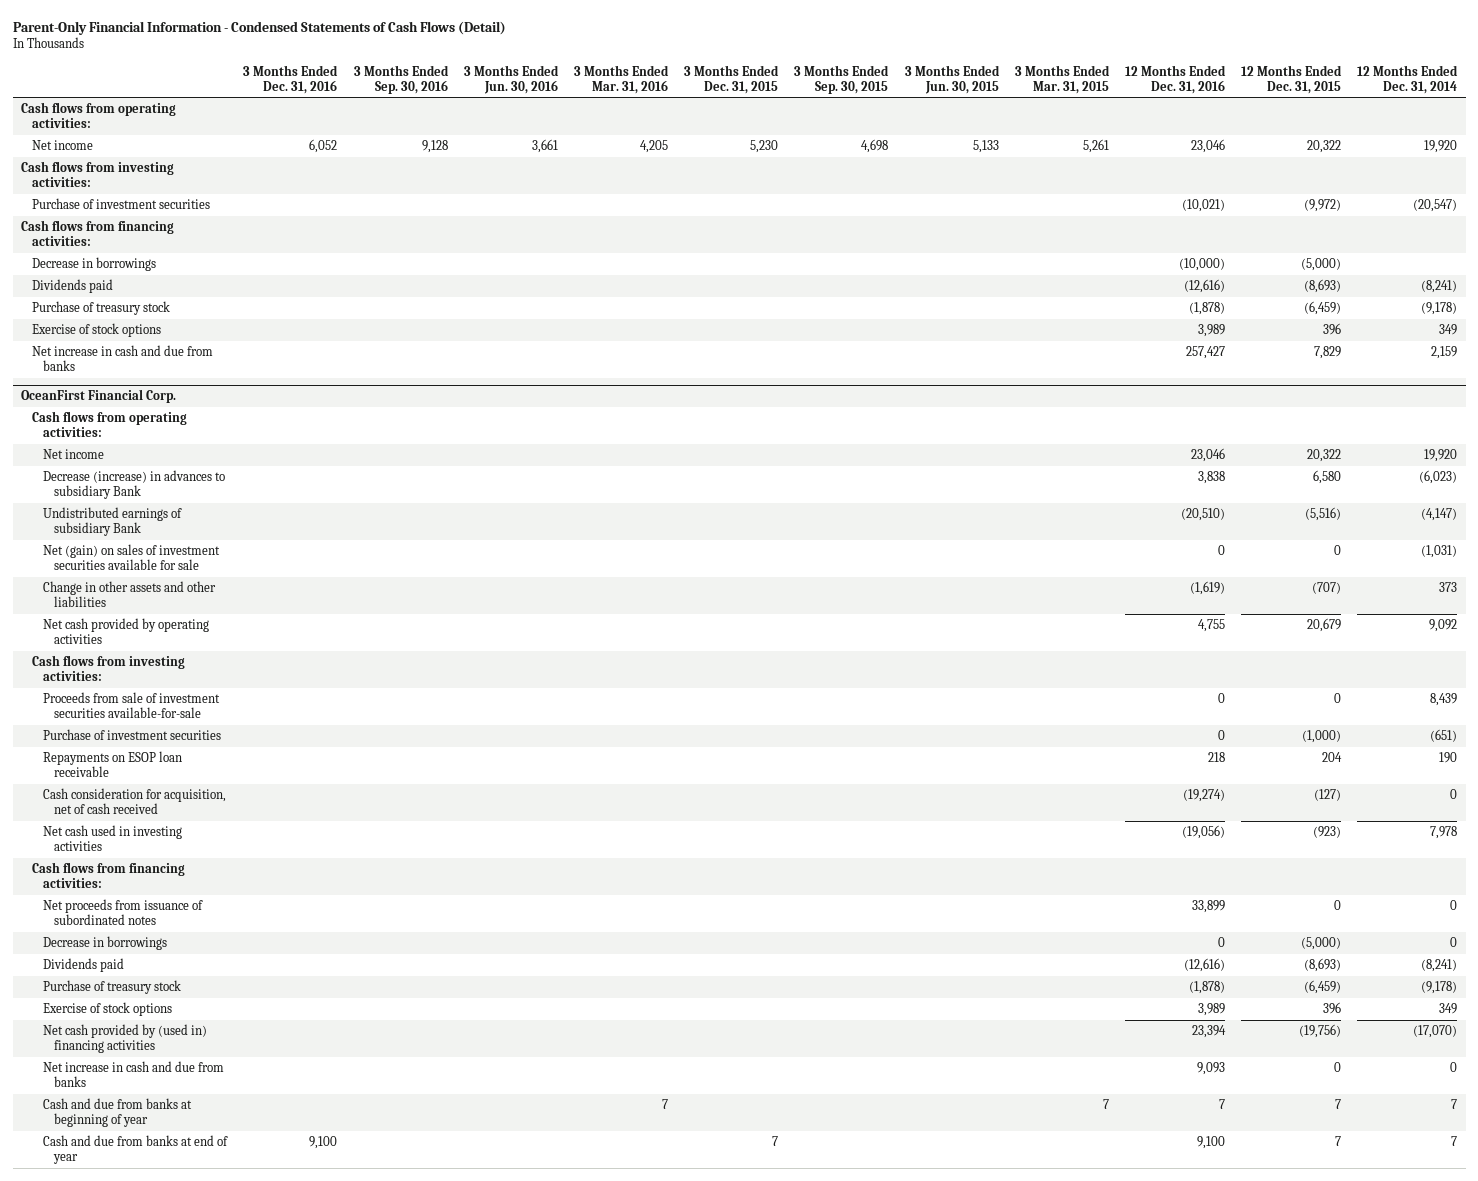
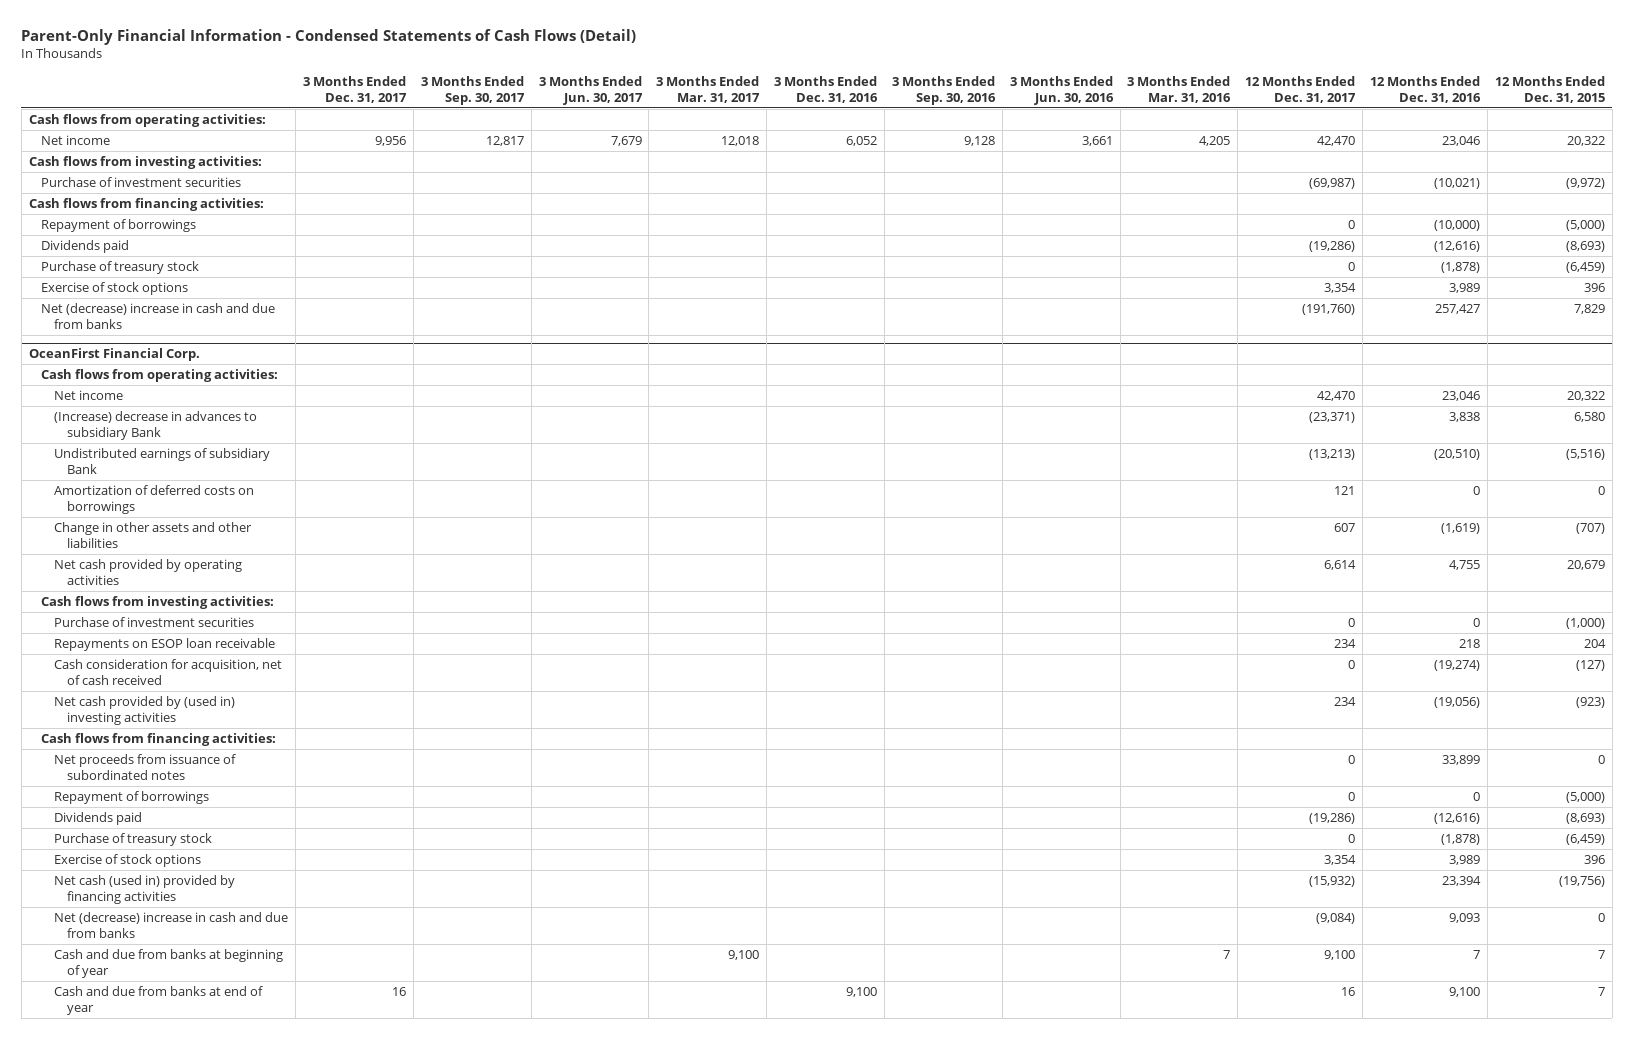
- | 3 Months Ended Dec. 31, 2016 | 3 Months Ended Sep. 30, 2016 | 3 Months Ended Jun. 30, 2016 | 3 Months Ended Mar. 31, 2016 | 3 Months Ended Dec. 31, 2015 | 3 Months Ended Sep. 30, 2015 | 3 Months Ended Jun. 30, 2015 | 3 Months Ended Mar. 31, 2015 | 12 Months Ended Dec. 31, 2016 | 12 Months Ended Dec. 31, 2015 | 12 Months Ended Dec. 31, 2014
+ | 3 Months Ended Dec. 31, 2017 | 3 Months Ended Sep. 30, 2017 | 3 Months Ended Jun. 30, 2017 | 3 Months Ended Mar. 31, 2017 | 3 Months Ended Dec. 31, 2016 | 3 Months Ended Sep. 30, 2016 | 3 Months Ended Jun. 30, 2016 | 3 Months Ended Mar. 31, 2016 | 12 Months Ended Dec. 31, 2017 | 12 Months Ended Dec. 31, 2016 | 12 Months Ended Dec. 31, 2015
- Decrease in borrowings | | | | | | | | | (10,000) | (5,000) |
+ Repayment of borrowings | | | | | | | | | 0 | (10,000) | (5,000)
- Net increase in cash and due from banks | | | | | | | | | 257,427 | 7,829 | 2,159
+ Net (decrease) increase in cash and due from banks | | | | | | | | | (191,760) | 257,427 | 7,829
@ OceanFirst Financial Corp.
- Decrease (increase) in advances to subsidiary Bank | | | | | | | | | 3,838 | 6,580 | (6,023)
+ (Increase) decrease in advances to subsidiary Bank | | | | | | | | | (23,371) | 3,838 | 6,580
- Net (gain) on sales of investment securities available for sale | | | | | | | | | 0 | 0 | (1,031)
+ Amortization of deferred costs on borrowings | | | | | | | | | 121 | 0 | 0
- Proceeds from sale of investment securities available-for-sale | | | | | | | | | 0 | 0 | 8,439
- Net cash used in investing activities | | | | | | | | | (19,056) | (923) | 7,978
+ Net cash provided by (used in) investing activities | | | | | | | | | 234 | (19,056) | (923)
- Decrease in borrowings | | | | | | | | | 0 | (5,000) | 0
+ Repayment of borrowings | | | | | | | | | 0 | 0 | (5,000)
- Net cash provided by (used in) financing activities | | | | | | | | | 23,394 | (19,756) | (17,070)
- Net increase in cash and due from banks | | | | | | | | | 9,093 | 0 | 0
+ Net cash (used in) provided by financing activities | | | | | | | | | (15,932) | 23,394 | (19,756)
+ Net (decrease) increase in cash and due from banks | | | | | | | | | (9,084) | 9,093 | 0

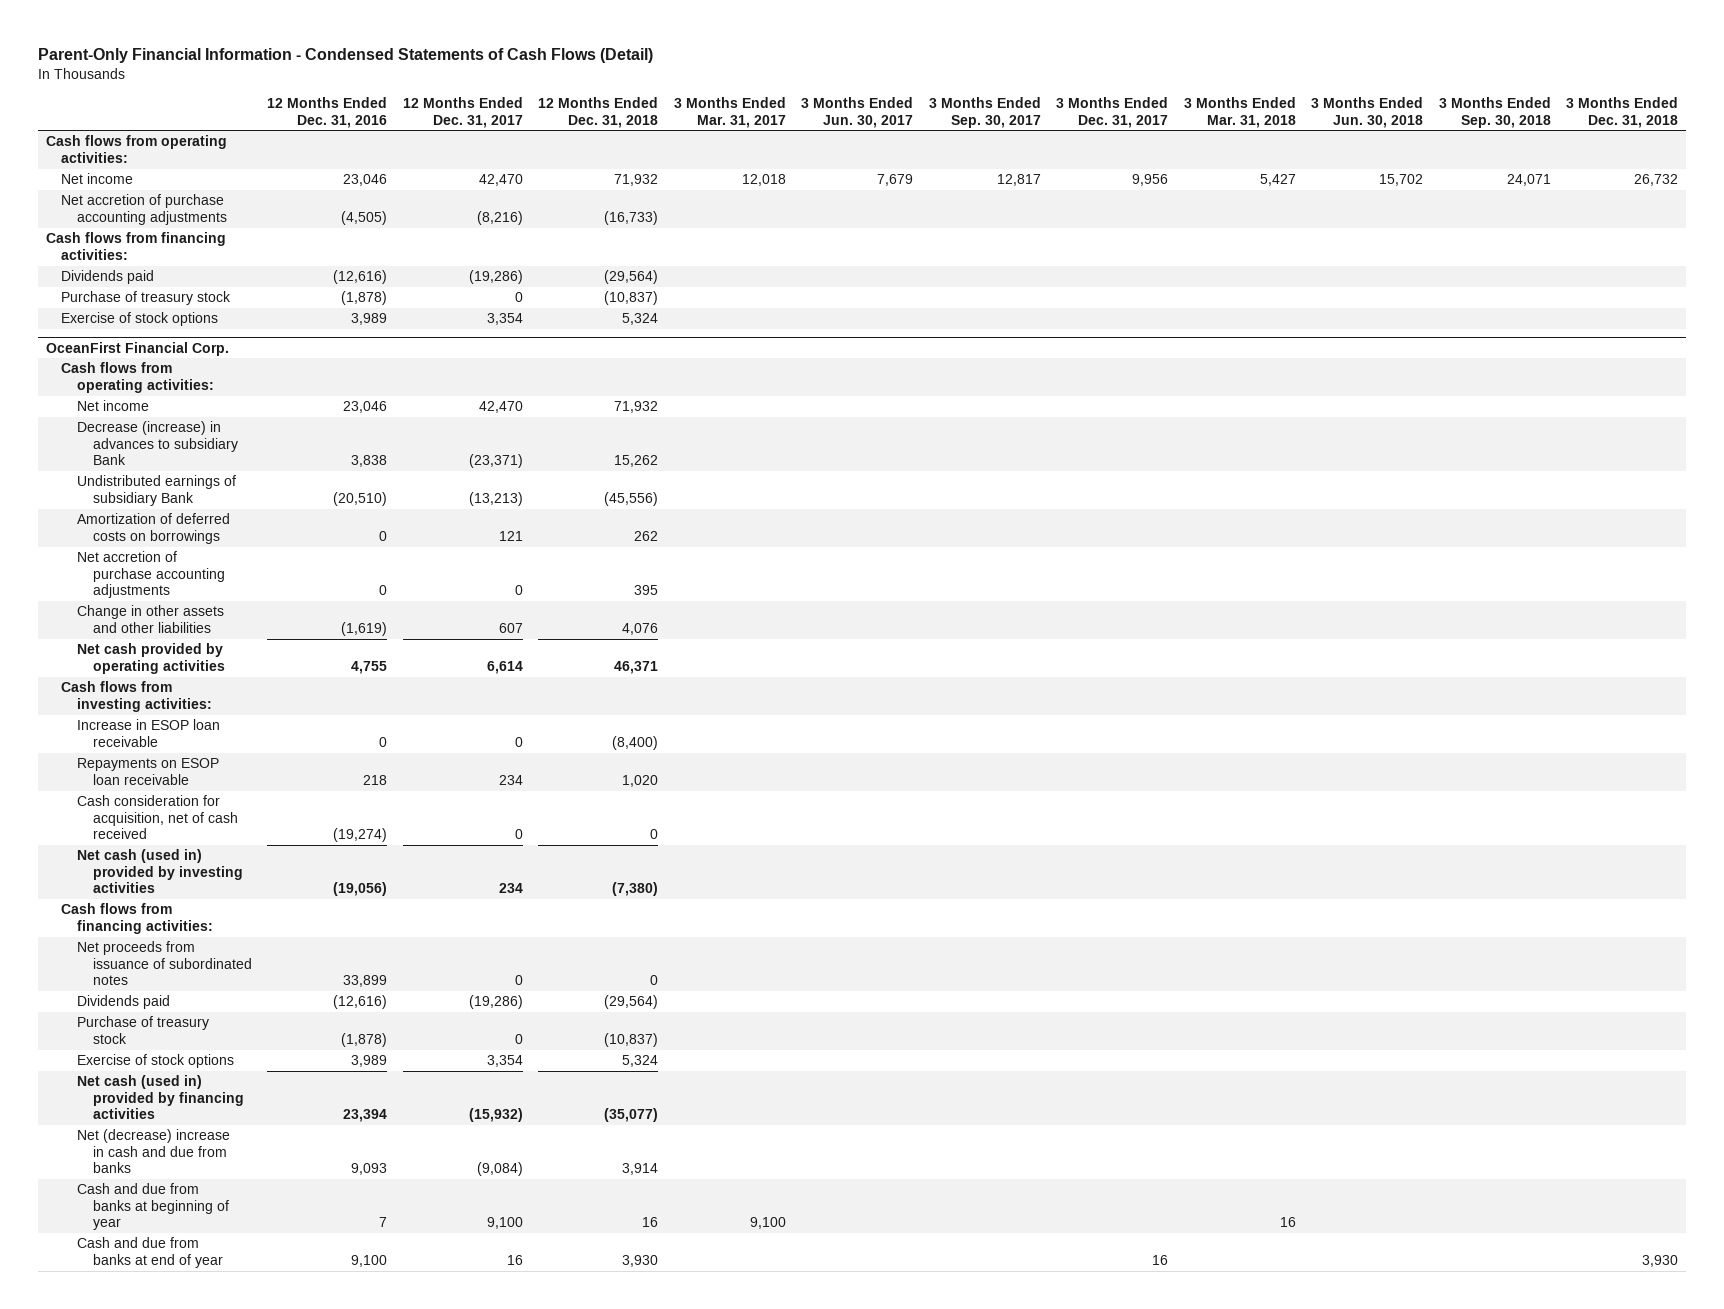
- | 3 Months Ended Dec. 31, 2017 | 3 Months Ended Sep. 30, 2017 | 3 Months Ended Jun. 30, 2017 | 3 Months Ended Mar. 31, 2017 | 3 Months Ended Dec. 31, 2016 | 3 Months Ended Sep. 30, 2016 | 3 Months Ended Jun. 30, 2016 | 3 Months Ended Mar. 31, 2016 | 12 Months Ended Dec. 31, 2017 | 12 Months Ended Dec. 31, 2016 | 12 Months Ended Dec. 31, 2015
+ | 12 Months Ended Dec. 31, 2016 | 12 Months Ended Dec. 31, 2017 | 12 Months Ended Dec. 31, 2018 | 3 Months Ended Mar. 31, 2017 | 3 Months Ended Jun. 30, 2017 | 3 Months Ended Sep. 30, 2017 | 3 Months Ended Dec. 31, 2017 | 3 Months Ended Mar. 31, 2018 | 3 Months Ended Jun. 30, 2018 | 3 Months Ended Sep. 30, 2018 | 3 Months Ended Dec. 31, 2018
- Cash flows from investing activities:
- Purchase of investment securities | | | | | | | | | (69,987) | (10,021) | (9,972)
+ Net accretion of purchase accounting adjustments | (4,505) | (8,216) | (16,733) | | | | | | | |
- Repayment of borrowings | | | | | | | | | 0 | (10,000) | (5,000)
- Net (decrease) increase in cash and due from banks | | | | | | | | | (191,760) | 257,427 | 7,829
@ OceanFirst Financial Corp.
- (Increase) decrease in advances to subsidiary Bank | | | | | | | | | (23,371) | 3,838 | 6,580
+ Decrease (increase) in advances to subsidiary Bank | 3,838 | (23,371) | 15,262 | | | | | | | |
+ Net accretion of purchase accounting adjustments | 0 | 0 | 395 | | | | | | | |
- Purchase of investment securities | | | | | | | | | 0 | 0 | (1,000)
+ Increase in ESOP loan receivable | 0 | 0 | (8,400) | | | | | | | |
- Net cash provided by (used in) investing activities | | | | | | | | | 234 | (19,056) | (923)
+ Net cash (used in) provided by investing activities | (19,056) | 234 | (7,380) | | | | | | | |
- Repayment of borrowings | | | | | | | | | 0 | 0 | (5,000)

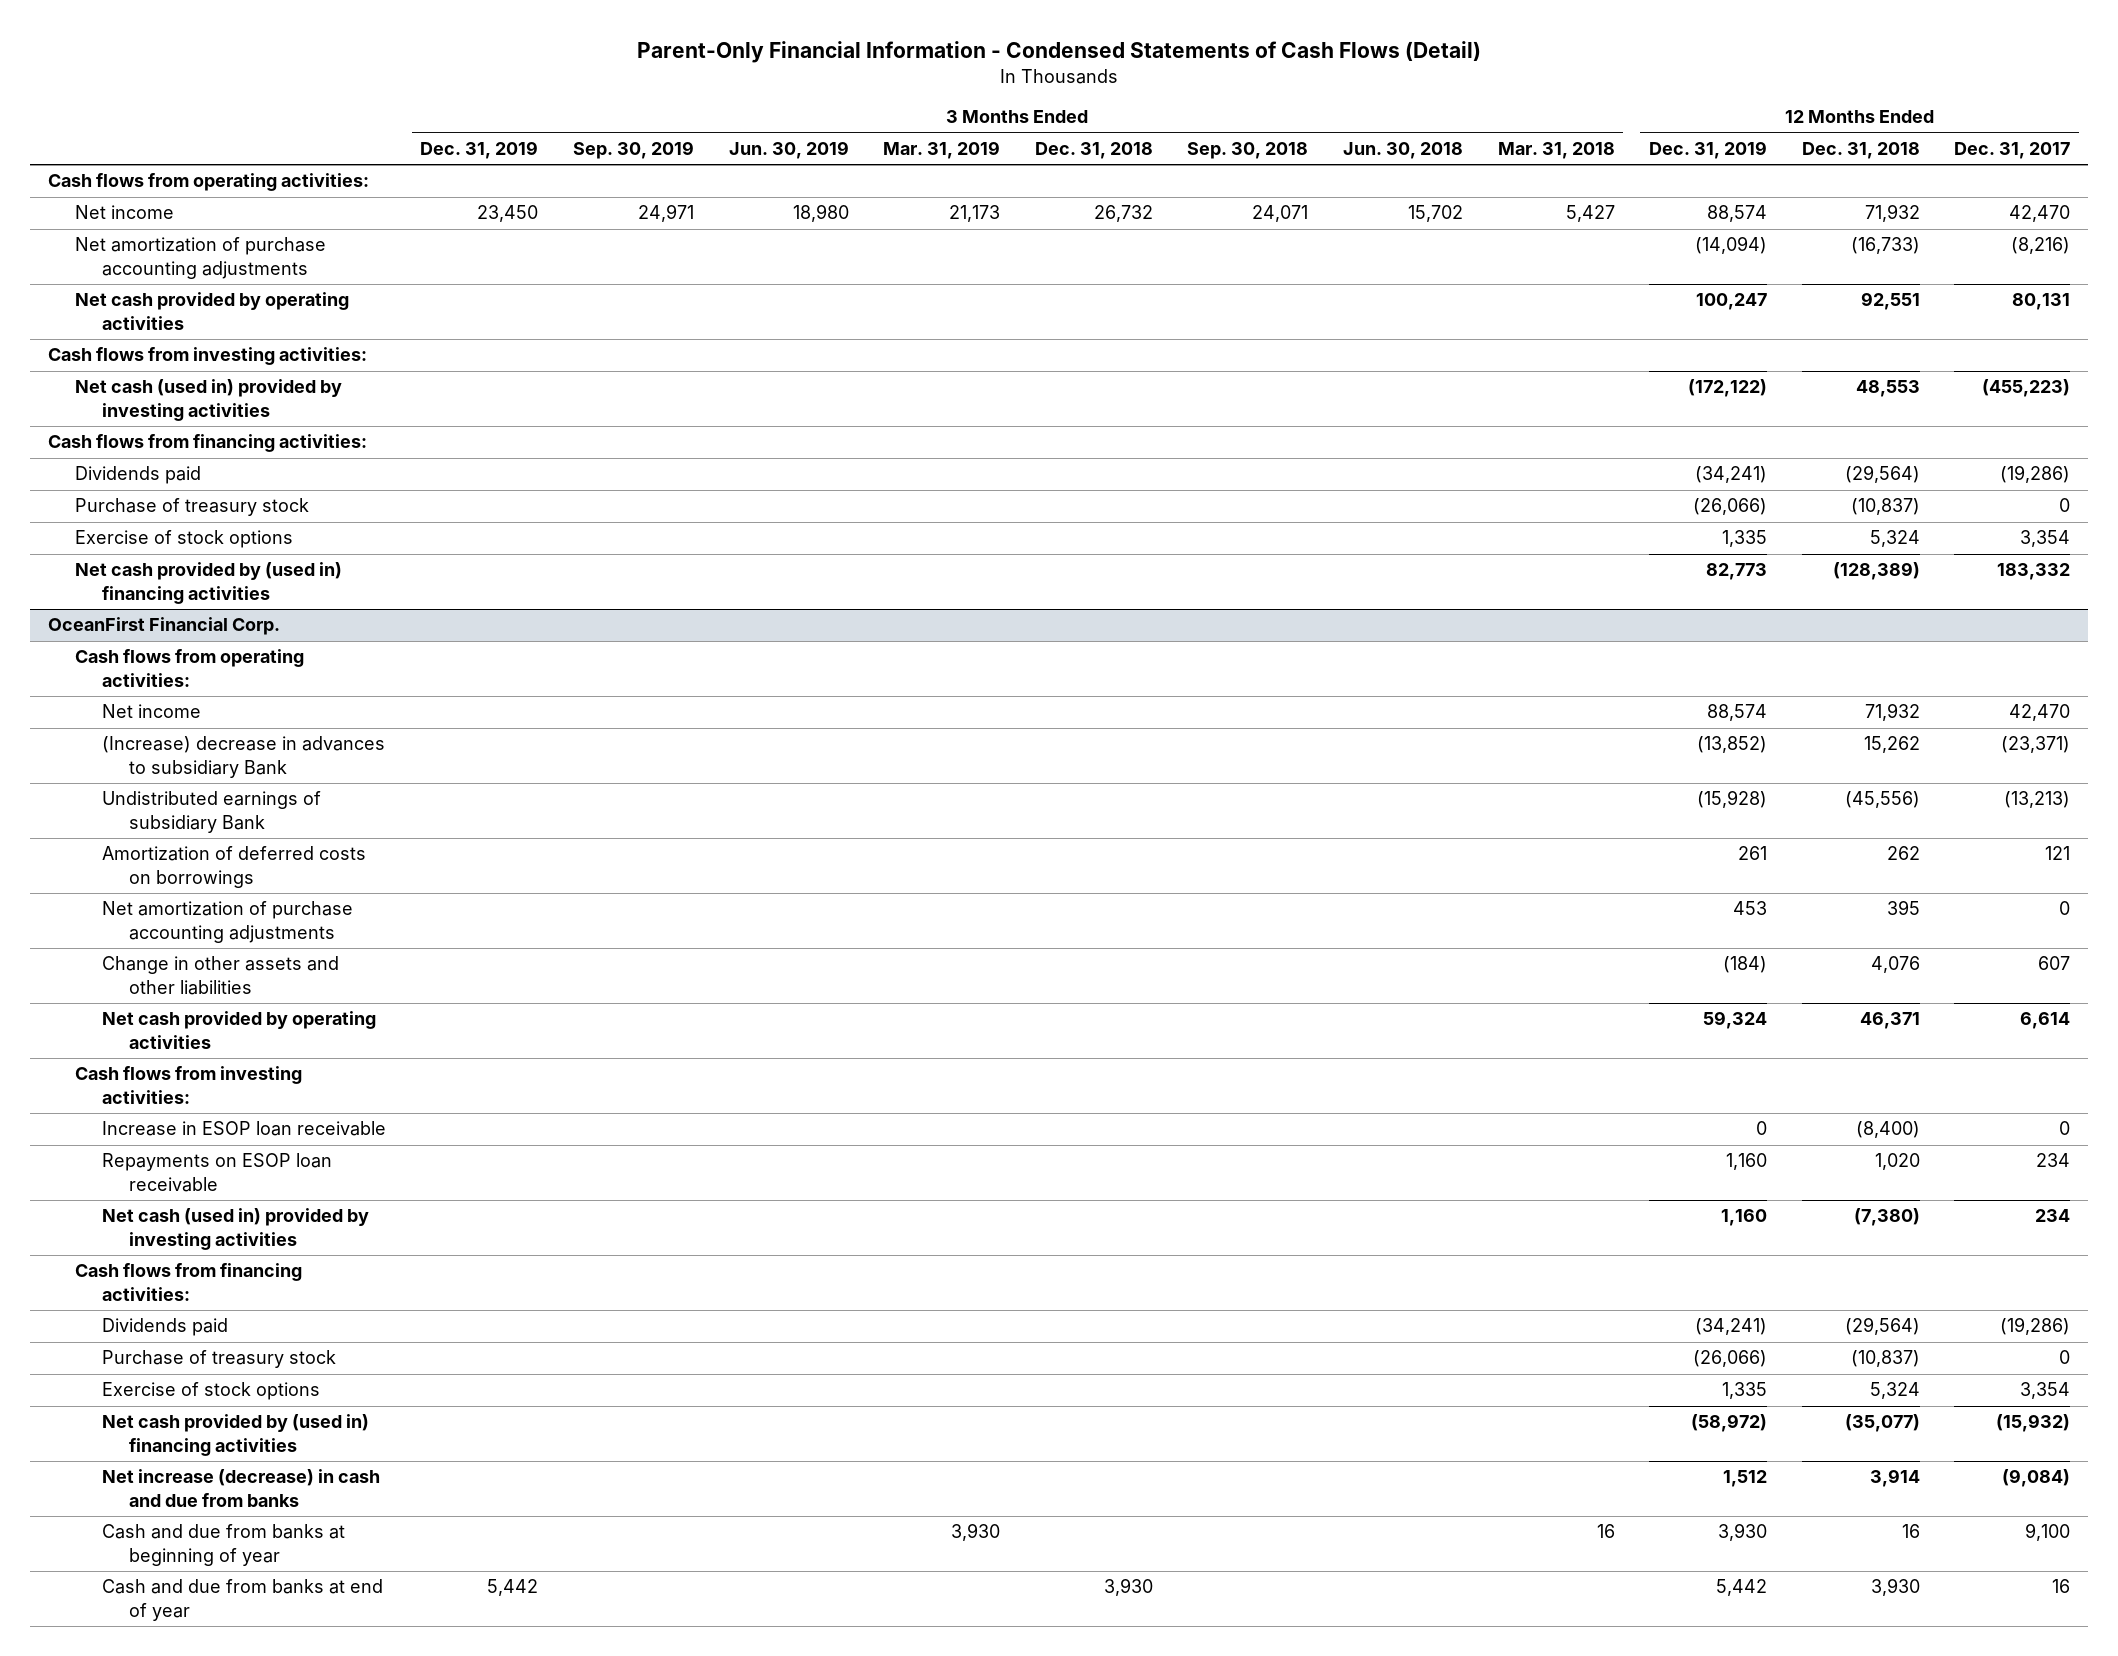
- | 12 Months Ended Dec. 31, 2016 | 12 Months Ended Dec. 31, 2017 | 12 Months Ended Dec. 31, 2018 | 3 Months Ended Mar. 31, 2017 | 3 Months Ended Jun. 30, 2017 | 3 Months Ended Sep. 30, 2017 | 3 Months Ended Dec. 31, 2017 | 3 Months Ended Mar. 31, 2018 | 3 Months Ended Jun. 30, 2018 | 3 Months Ended Sep. 30, 2018 | 3 Months Ended Dec. 31, 2018
+ | 3 Months Ended Dec. 31, 2019 | 3 Months Ended Sep. 30, 2019 | 3 Months Ended Jun. 30, 2019 | 3 Months Ended Mar. 31, 2019 | 3 Months Ended Dec. 31, 2018 | 3 Months Ended Sep. 30, 2018 | 3 Months Ended Jun. 30, 2018 | 3 Months Ended Mar. 31, 2018 | 12 Months Ended Dec. 31, 2019 | 12 Months Ended Dec. 31, 2018 | 12 Months Ended Dec. 31, 2017
- Net accretion of purchase accounting adjustments | (4,505) | (8,216) | (16,733) | | | | | | | |
+ Net amortization of purchase accounting adjustments | | | | | | | | | (14,094) | (16,733) | (8,216)
+ Net cash provided by operating activities | | | | | | | | | 100,247 | 92,551 | 80,131
+ Cash flows from investing activities:
+ Net cash (used in) provided by investing activities | | | | | | | | | (172,122) | 48,553 | (455,223)
+ Net cash provided by (used in) financing activities | | | | | | | | | 82,773 | (128,389) | 183,332
@ OceanFirst Financial Corp.
- Decrease (increase) in advances to subsidiary Bank | 3,838 | (23,371) | 15,262 | | | | | | | |
+ (Increase) decrease in advances to subsidiary Bank | | | | | | | | | (13,852) | 15,262 | (23,371)
- Net accretion of purchase accounting adjustments | 0 | 0 | 395 | | | | | | | |
+ Net amortization of purchase accounting adjustments | | | | | | | | | 453 | 395 | 0
- Cash consideration for acquisition, net of cash received | (19,274) | 0 | 0 | | | | | | | |
- Net proceeds from issuance of subordinated notes | 33,899 | 0 | 0 | | | | | | | |
- Net cash (used in) provided by financing activities | 23,394 | (15,932) | (35,077) | | | | | | | |
- Net (decrease) increase in cash and due from banks | 9,093 | (9,084) | 3,914 | | | | | | | |
+ Net cash provided by (used in) financing activities | | | | | | | | | (58,972) | (35,077) | (15,932)
+ Net increase (decrease) in cash and due from banks | | | | | | | | | 1,512 | 3,914 | (9,084)

